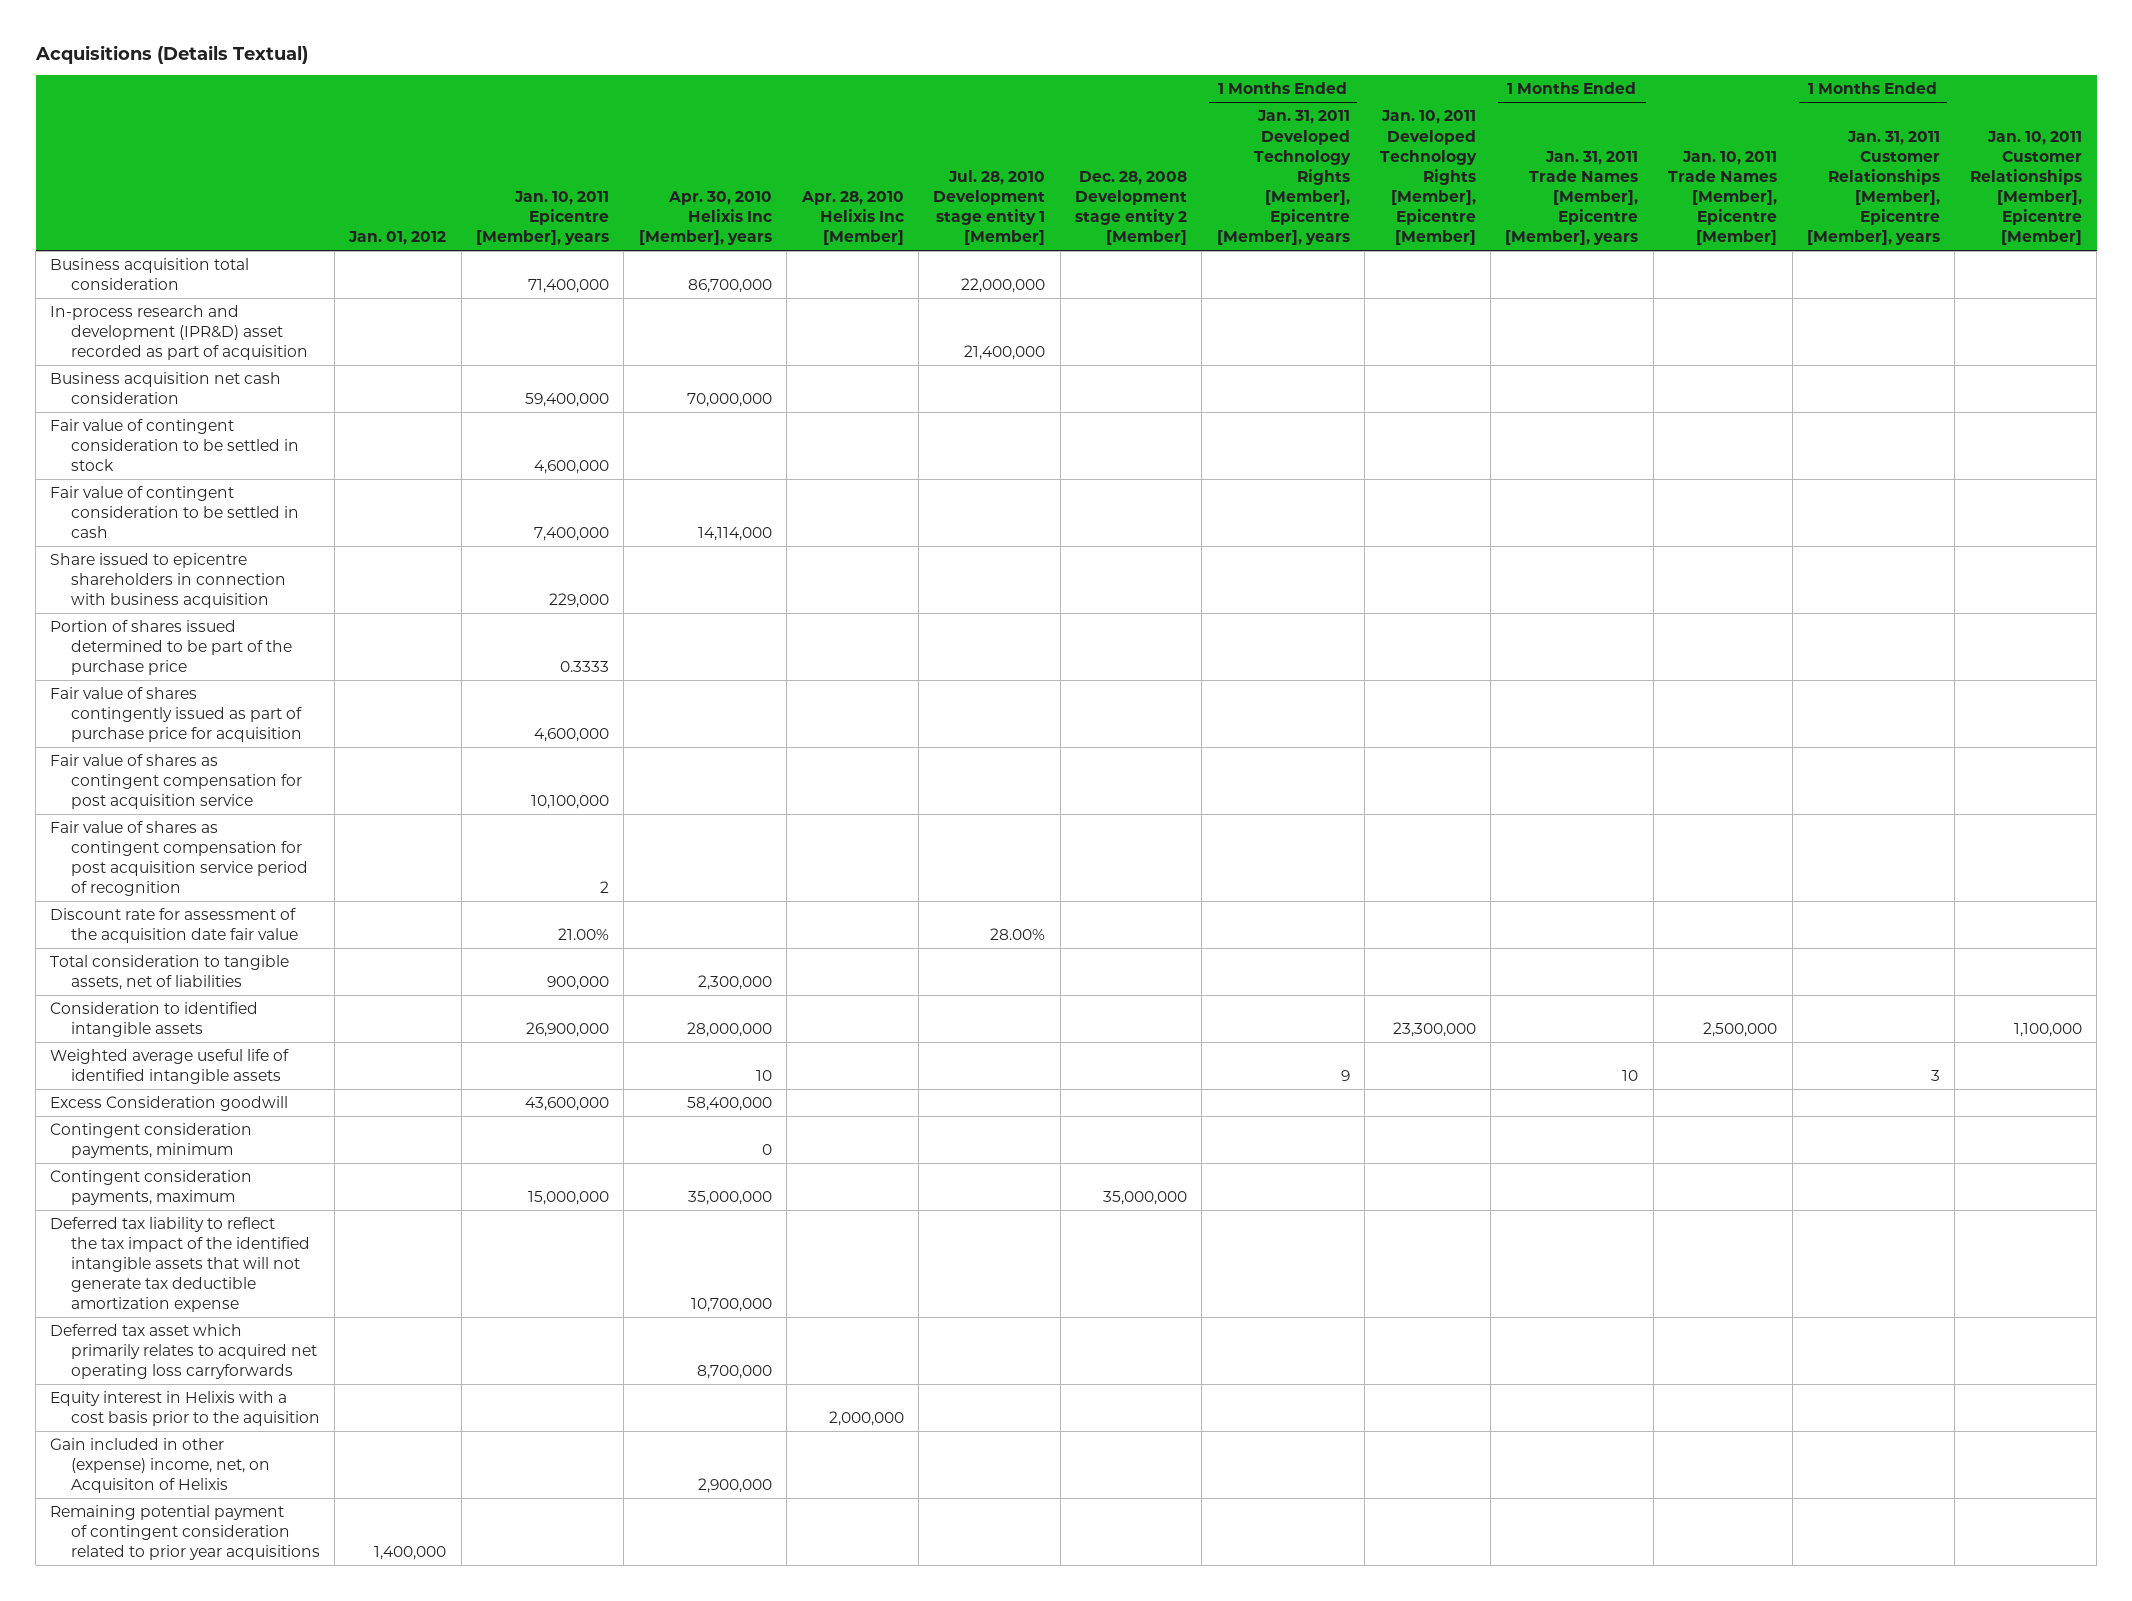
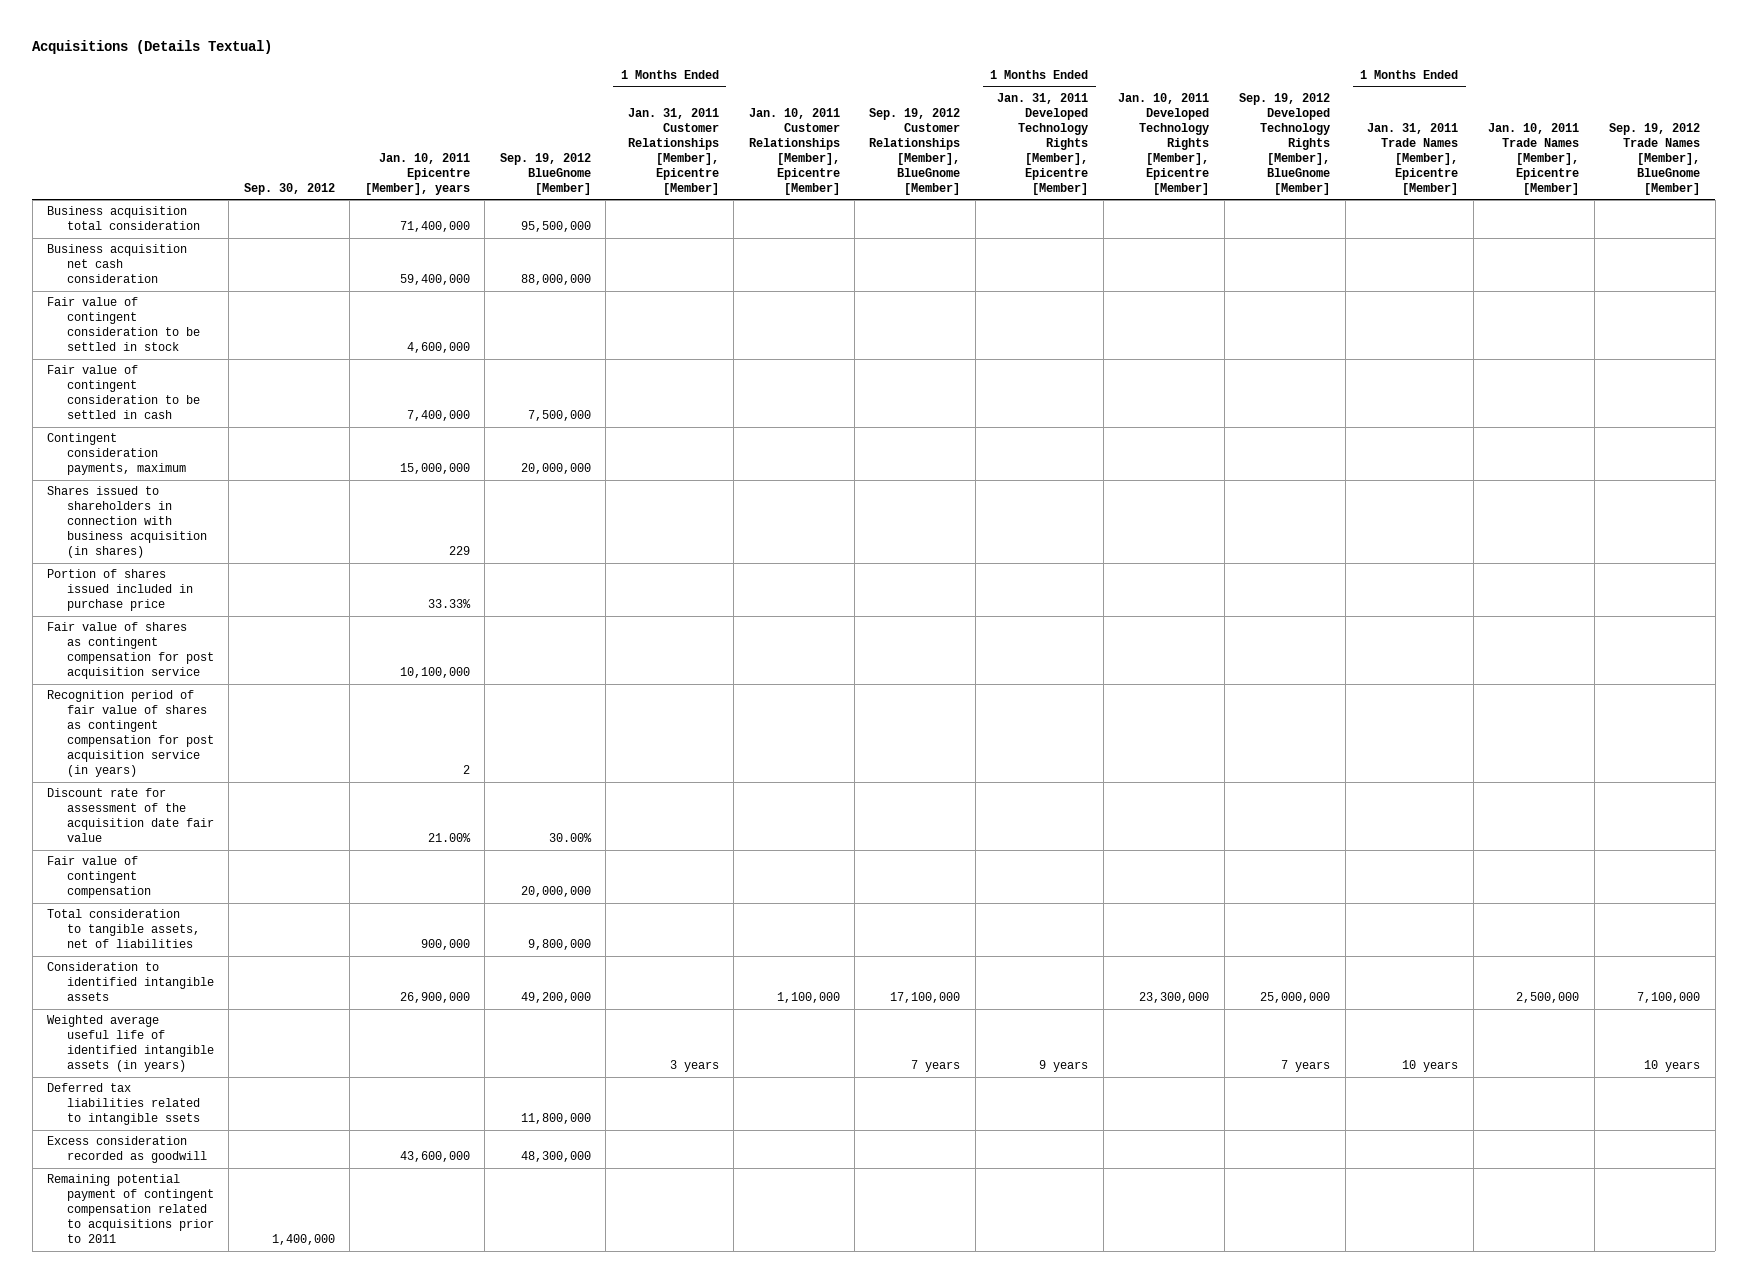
- | Jan. 01, 2012 | Jan. 10, 2011 Epicentre [Member], years | Apr. 30, 2010 Helixis Inc [Member], years | Apr. 28, 2010 Helixis Inc [Member] | Jul. 28, 2010 Development stage entity 1 [Member] | Dec. 28, 2008 Development stage entity 2 [Member] | 1 Months Ended Jan. 31, 2011 Developed Technology Rights [Member], Epicentre [Member], years | Jan. 10, 2011 Developed Technology Rights [Member], Epicentre [Member] | 1 Months Ended Jan. 31, 2011 Trade Names [Member], Epicentre [Member], years | Jan. 10, 2011 Trade Names [Member], Epicentre [Member] | 1 Months Ended Jan. 31, 2011 Customer Relationships [Member], Epicentre [Member], years | Jan. 10, 2011 Customer Relationships [Member], Epicentre [Member]
+ | Sep. 30, 2012 | Jan. 10, 2011 Epicentre [Member], years | Sep. 19, 2012 BlueGnome [Member] | 1 Months Ended Jan. 31, 2011 Customer Relationships [Member], Epicentre [Member] | Jan. 10, 2011 Customer Relationships [Member], Epicentre [Member] | Sep. 19, 2012 Customer Relationships [Member], BlueGnome [Member] | 1 Months Ended Jan. 31, 2011 Developed Technology Rights [Member], Epicentre [Member] | Jan. 10, 2011 Developed Technology Rights [Member], Epicentre [Member] | Sep. 19, 2012 Developed Technology Rights [Member], BlueGnome [Member] | 1 Months Ended Jan. 31, 2011 Trade Names [Member], Epicentre [Member] | Jan. 10, 2011 Trade Names [Member], Epicentre [Member] | Sep. 19, 2012 Trade Names [Member], BlueGnome [Member]
- In-process research and development (IPR&D) asset recorded as part of acquisition | | | | | 21,400,000 | | | | | | |
- Share issued to epicentre shareholders in connection with business acquisition | | 229,000 | | | | | | | | | |
- Portion of shares issued determined to be part of the purchase price | | 0.3333 | | | | | | | | | |
- Fair value of shares contingently issued as part of purchase price for acquisition | | 4,600,000 | | | | | | | | | |
moved up: Contingent consideration payments, maximum | | 15,000,000 | 20,000,000 | | | | | | | | |
+ Shares issued to shareholders in connection with business acquisition (in shares) | | 229 | | | | | | | | | |
+ Portion of shares issued included in purchase price | | 33.33% | | | | | | | | | |
- Fair value of shares as contingent compensation for post acquisition service period of recognition | | 2 | | | | | | | | | |
+ Recognition period of fair value of shares as contingent compensation for post acquisition service (in years) | | 2 | | | | | | | | | |
+ Fair value of contingent compensation | | | 20,000,000 | | | | | | | | |
- Weighted average useful life of identified intangible assets | | | 10 | | | | 9 | | 10 | | 3 |
- Excess Consideration goodwill | | 43,600,000 | 58,400,000 | | | | | | | | |
- Contingent consideration payments, minimum | | | 0 | | | | | | | | |
- Deferred tax liability to reflect the tax impact of the identified intangible assets that will not generate tax deductible amortization expense | | | 10,700,000 | | | | | | | | |
- Deferred tax asset which primarily relates to acquired net operating loss carryforwards | | | 8,700,000 | | | | | | | | |
- Equity interest in Helixis with a cost basis prior to the aquisition | | | | 2,000,000 | | | | | | | |
- Gain included in other (expense) income, net, on Acquisiton of Helixis | | | 2,900,000 | | | | | | | | |
- Remaining potential payment of contingent consideration related to prior year acquisitions | 1,400,000 | | | | | | | | | | |
+ Weighted average useful life of identified intangible assets (in years) | | | | 3 years | | 7 years | 9 years | | 7 years | 10 years | | 10 years
+ Deferred tax liabilities related to intangible ssets | | | 11,800,000 | | | | | | | | |
+ Excess consideration recorded as goodwill | | 43,600,000 | 48,300,000 | | | | | | | | |
+ Remaining potential payment of contingent compensation related to acquisitions prior to 2011 | 1,400,000 | | | | | | | | | | |

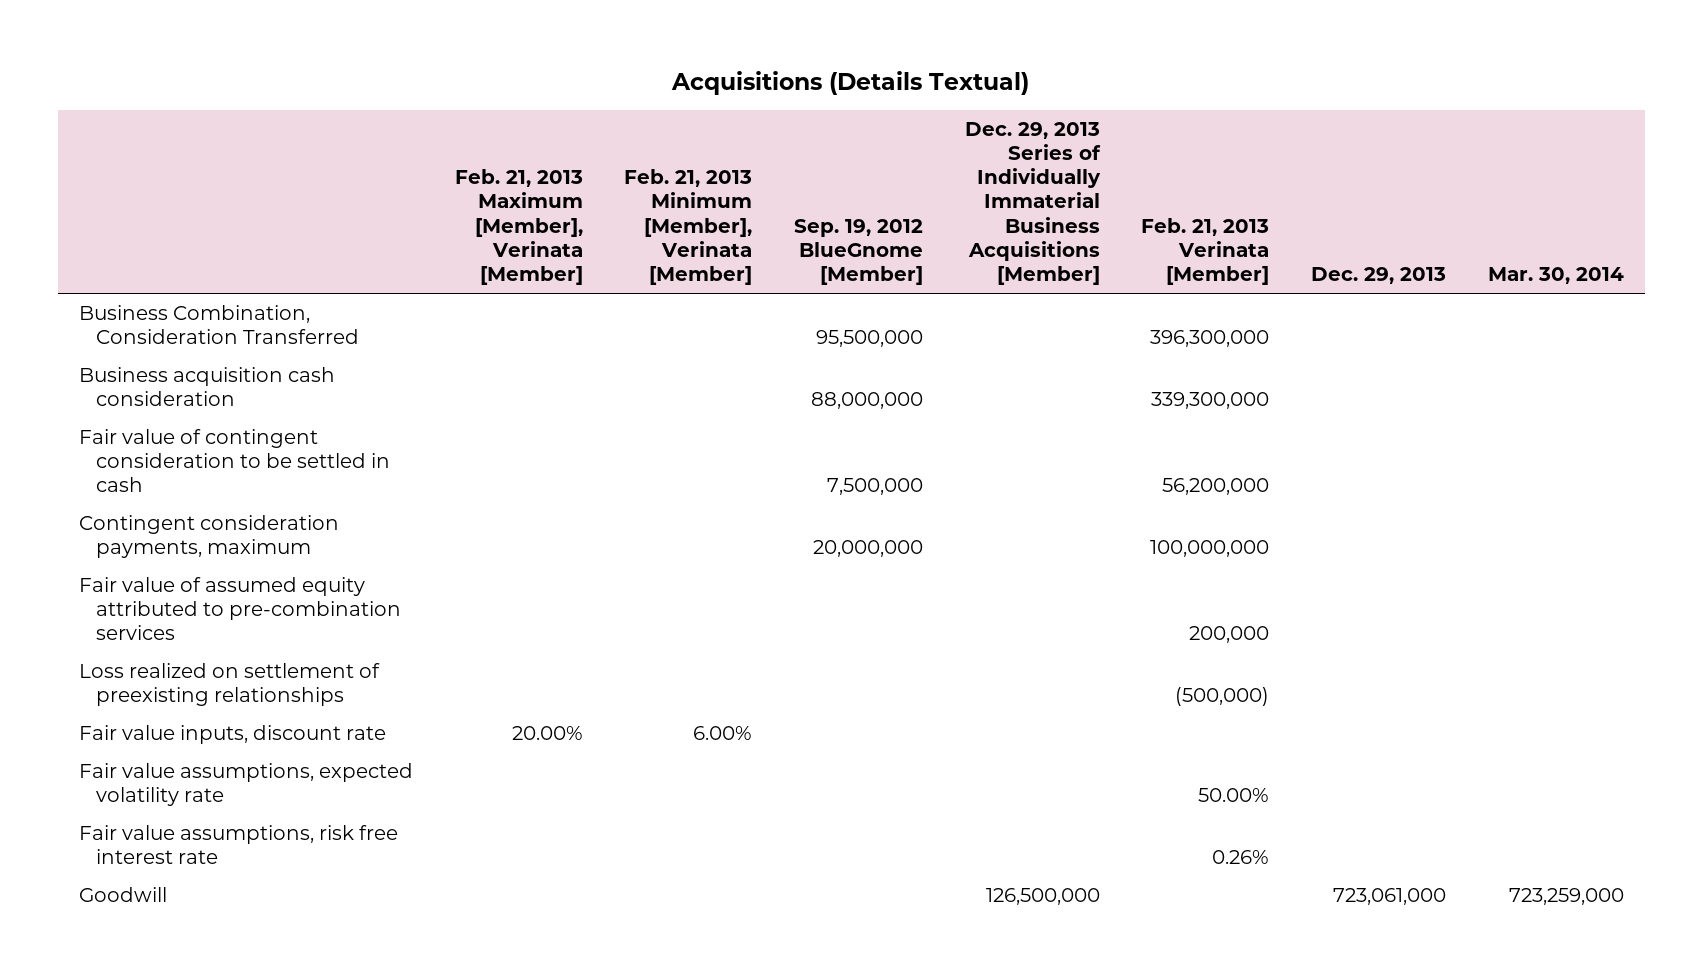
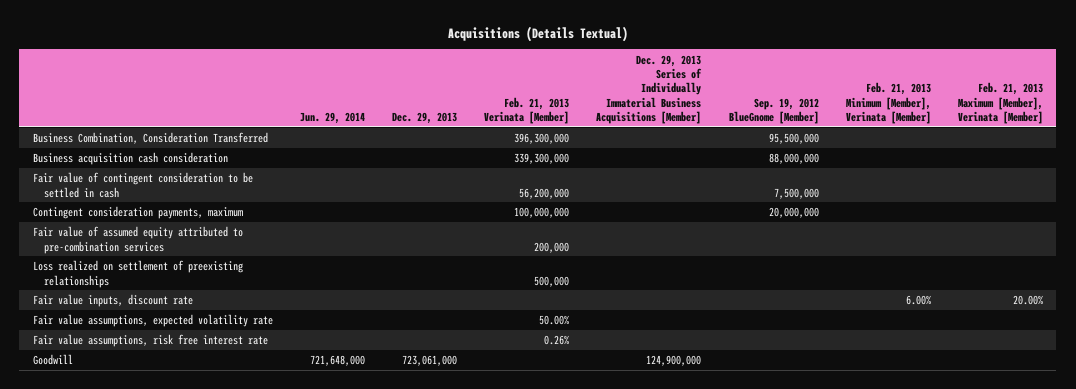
- | Feb. 21, 2013 Maximum [Member], Verinata [Member] | Feb. 21, 2013 Minimum [Member], Verinata [Member] | Sep. 19, 2012 BlueGnome [Member] | Dec. 29, 2013 Series of Individually Immaterial Business Acquisitions [Member] | Feb. 21, 2013 Verinata [Member] | Dec. 29, 2013 | Mar. 30, 2014
+ | Jun. 29, 2014 | Dec. 29, 2013 | Feb. 21, 2013 Verinata [Member] | Dec. 29, 2013 Series of Individually Immaterial Business Acquisitions [Member] | Sep. 19, 2012 BlueGnome [Member] | Feb. 21, 2013 Minimum [Member], Verinata [Member] | Feb. 21, 2013 Maximum [Member], Verinata [Member]
- Loss realized on settlement of preexisting relationships | | | | | (500,000) | |
+ Loss realized on settlement of preexisting relationships | | | 500,000 | | | |
- Goodwill | | | | 126,500,000 | | 723,061,000 | 723,259,000
+ Goodwill | 721,648,000 | 723,061,000 | | 124,900,000 | | |

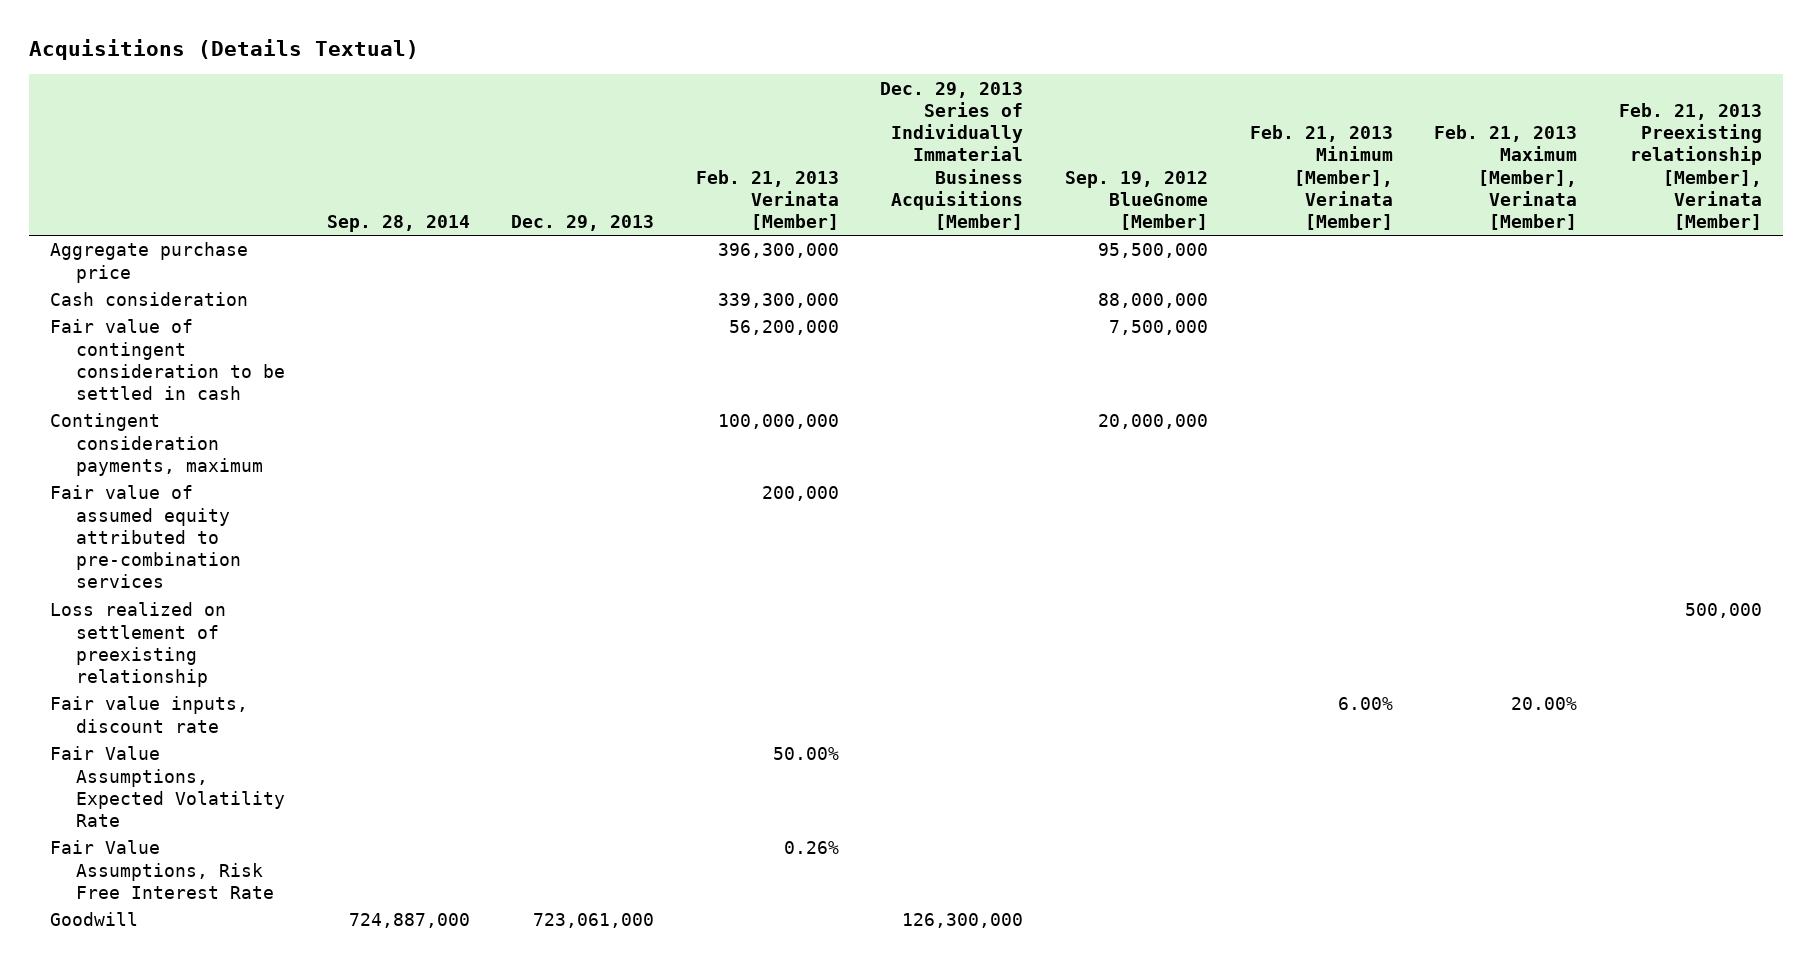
- | Jun. 29, 2014 | Dec. 29, 2013 | Feb. 21, 2013 Verinata [Member] | Dec. 29, 2013 Series of Individually Immaterial Business Acquisitions [Member] | Sep. 19, 2012 BlueGnome [Member] | Feb. 21, 2013 Minimum [Member], Verinata [Member] | Feb. 21, 2013 Maximum [Member], Verinata [Member]
+ | Sep. 28, 2014 | Dec. 29, 2013 | Feb. 21, 2013 Verinata [Member] | Dec. 29, 2013 Series of Individually Immaterial Business Acquisitions [Member] | Sep. 19, 2012 BlueGnome [Member] | Feb. 21, 2013 Minimum [Member], Verinata [Member] | Feb. 21, 2013 Maximum [Member], Verinata [Member] | Feb. 21, 2013 Preexisting relationship [Member], Verinata [Member]
- Business Combination, Consideration Transferred | | | 396,300,000 | | 95,500,000 | |
- Business acquisition cash consideration | | | 339,300,000 | | 88,000,000 | |
+ Aggregate purchase price | | | 396,300,000 | | 95,500,000 | | |
+ Cash consideration | | | 339,300,000 | | 88,000,000 | | |
- Loss realized on settlement of preexisting relationships | | | 500,000 | | | |
+ Loss realized on settlement of preexisting relationship | | | | | | | | 500,000
- Fair value assumptions, expected volatility rate | | | 50.00% | | | |
- Fair value assumptions, risk free interest rate | | | 0.26% | | | |
- Goodwill | 721,648,000 | 723,061,000 | | 124,900,000 | | |
+ Fair Value Assumptions, Expected Volatility Rate | | | 50.00% | | | | |
+ Fair Value Assumptions, Risk Free Interest Rate | | | 0.26% | | | | |
+ Goodwill | 724,887,000 | 723,061,000 | | 126,300,000 | | | |

